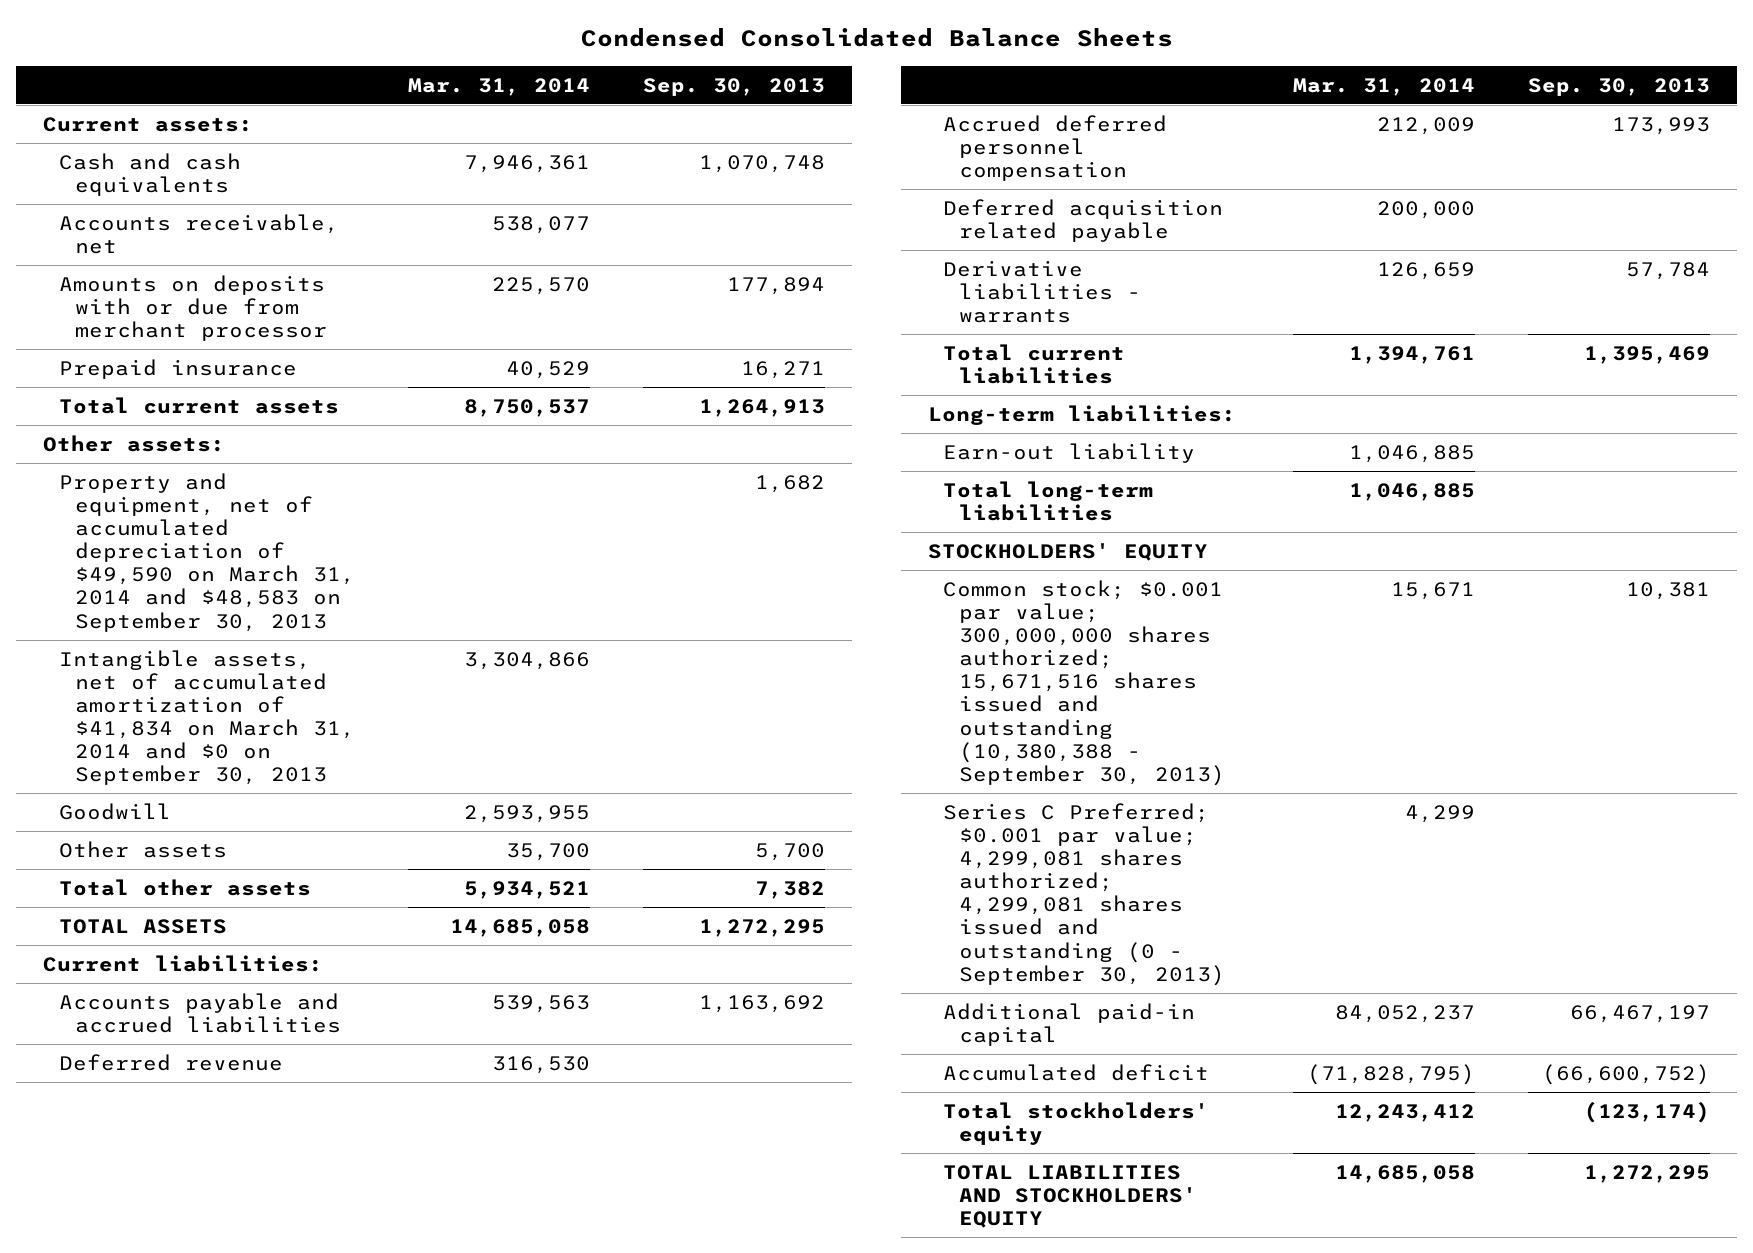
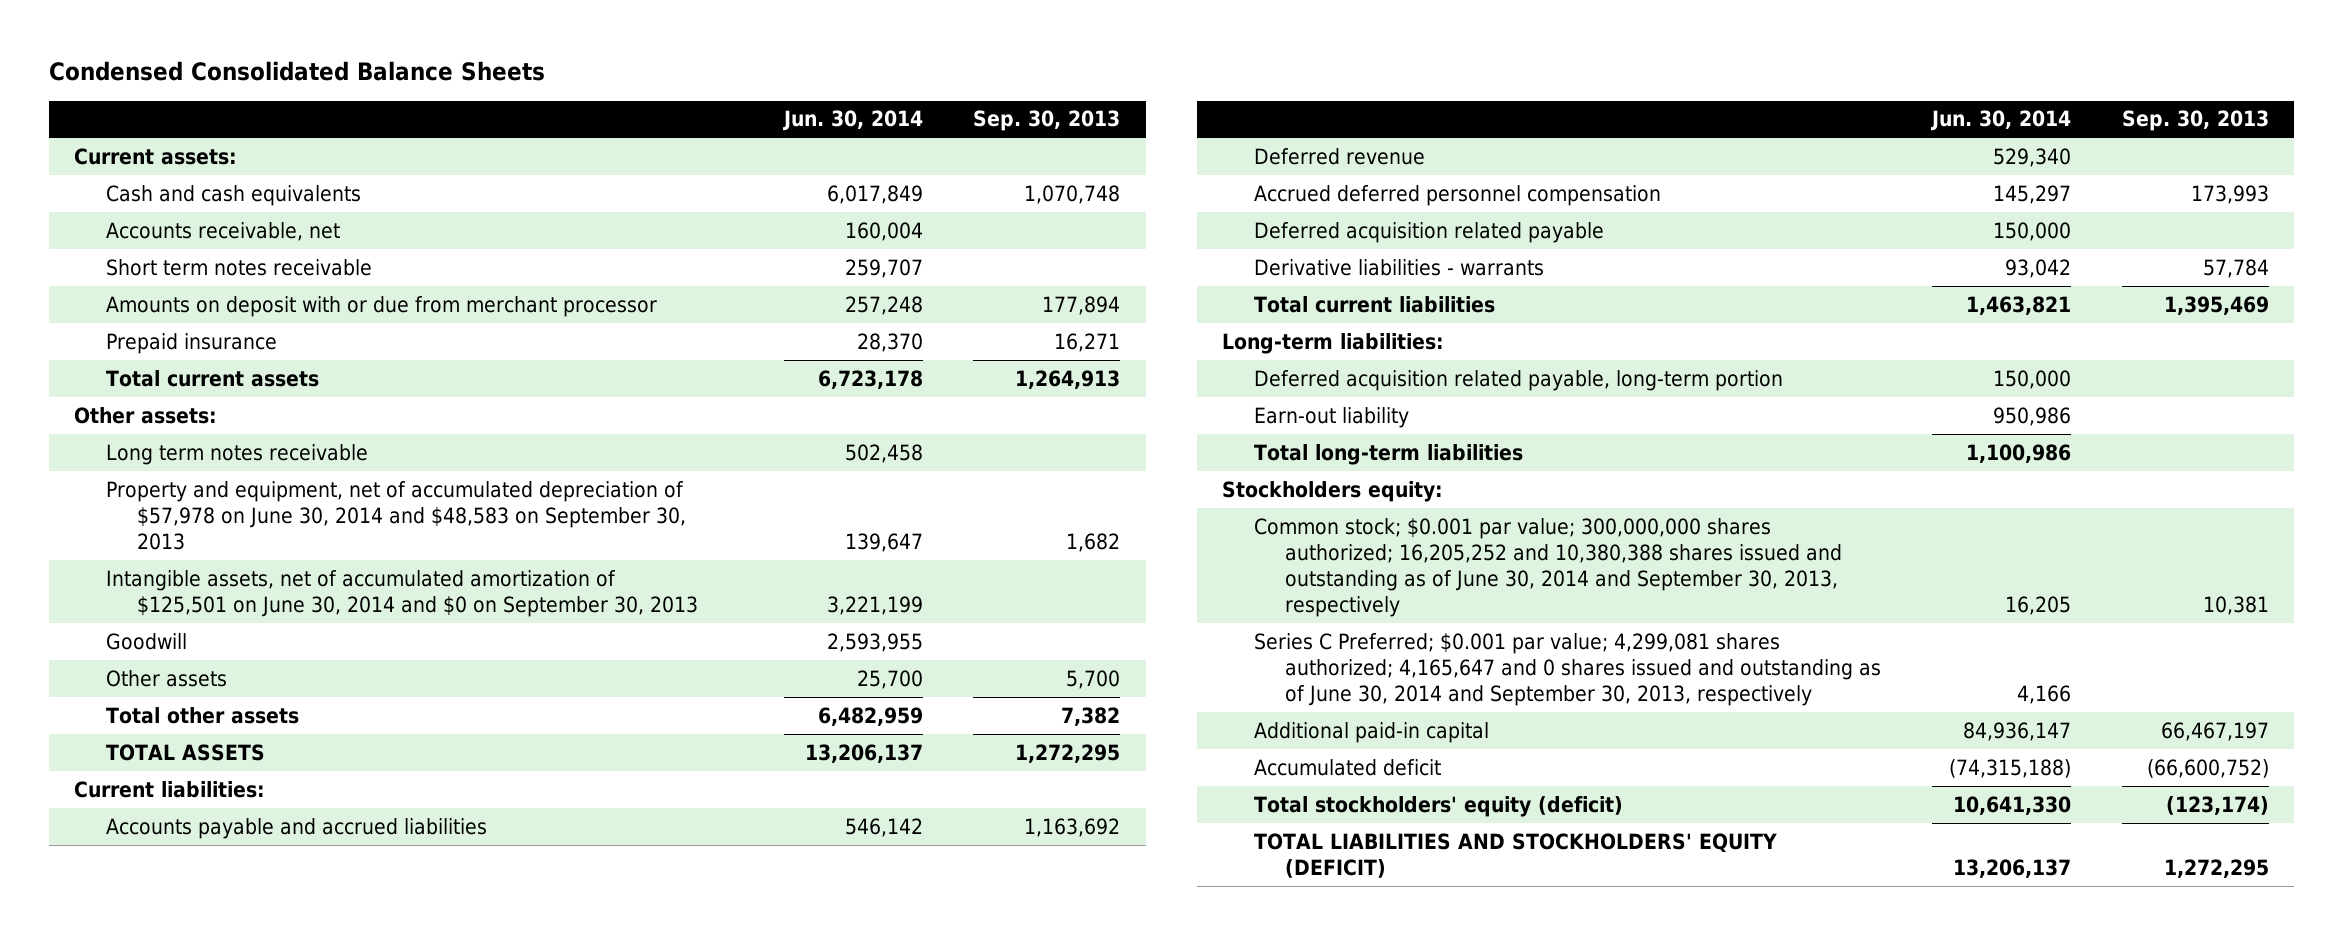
- | Mar. 31, 2014 | Sep. 30, 2013
+ | Jun. 30, 2014 | Sep. 30, 2013
- Amounts on deposits with or due from merchant processor | 225,570 | 177,894
+ Short term notes receivable | 259,707 |
+ Amounts on deposit with or due from merchant processor | 257,248 | 177,894
- Property and equipment, net of accumulated depreciation of $49,590 on March 31, 2014 and $48,583 on September 30, 2013 | | 1,682
- Intangible assets, net of accumulated amortization of $41,834 on March 31, 2014 and $0 on September 30, 2013 | 3,304,866 |
+ Long term notes receivable | 502,458 |
+ Property and equipment, net of accumulated depreciation of $57,978 on June 30, 2014 and $48,583 on September 30, 2013 | 139,647 | 1,682
+ Intangible assets, net of accumulated amortization of $125,501 on June 30, 2014 and $0 on September 30, 2013 | 3,221,199 |
+ Deferred acquisition related payable, long-term portion | 150,000 |
- STOCKHOLDERS' EQUITY
- Common stock; $0.001 par value; 300,000,000 shares authorized; 15,671,516 shares issued and outstanding (10,380,388 - September 30, 2013) | 15,671 | 10,381
- Series C Preferred; $0.001 par value; 4,299,081 shares authorized; 4,299,081 shares issued and outstanding (0 - September 30, 2013) | 4,299 |
+ Stockholders equity:
+ Common stock; $0.001 par value; 300,000,000 shares authorized; 16,205,252 and 10,380,388 shares issued and outstanding as of June 30, 2014 and September 30, 2013, respectively | 16,205 | 10,381
+ Series C Preferred; $0.001 par value; 4,299,081 shares authorized; 4,165,647 and 0 shares issued and outstanding as of June 30, 2014 and September 30, 2013, respectively | 4,166 |
- Total stockholders' equity | 12,243,412 | (123,174)
- TOTAL LIABILITIES AND STOCKHOLDERS' EQUITY | 14,685,058 | 1,272,295
+ Total stockholders' equity (deficit) | 10,641,330 | (123,174)
+ TOTAL LIABILITIES AND STOCKHOLDERS' EQUITY (DEFICIT) | 13,206,137 | 1,272,295

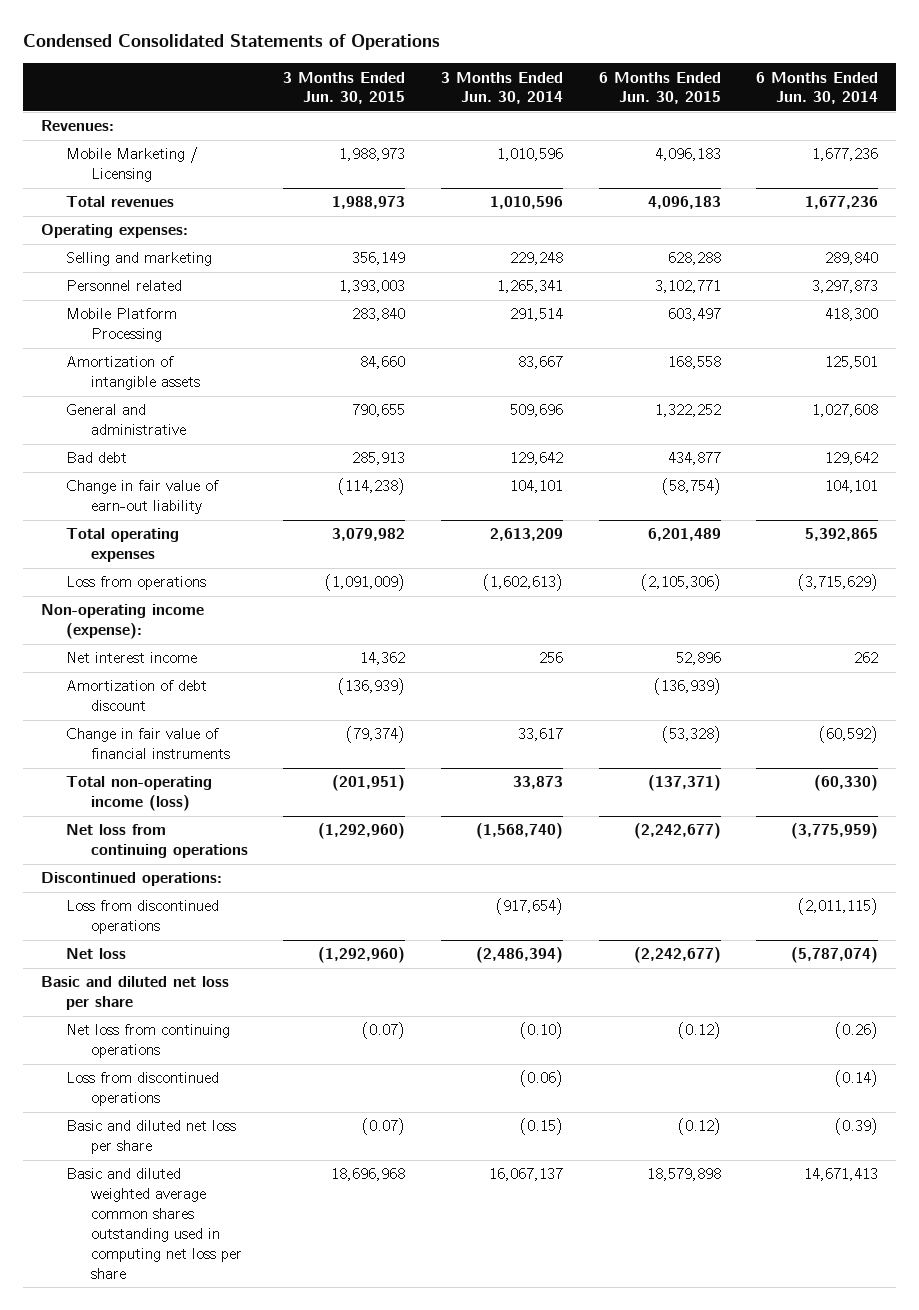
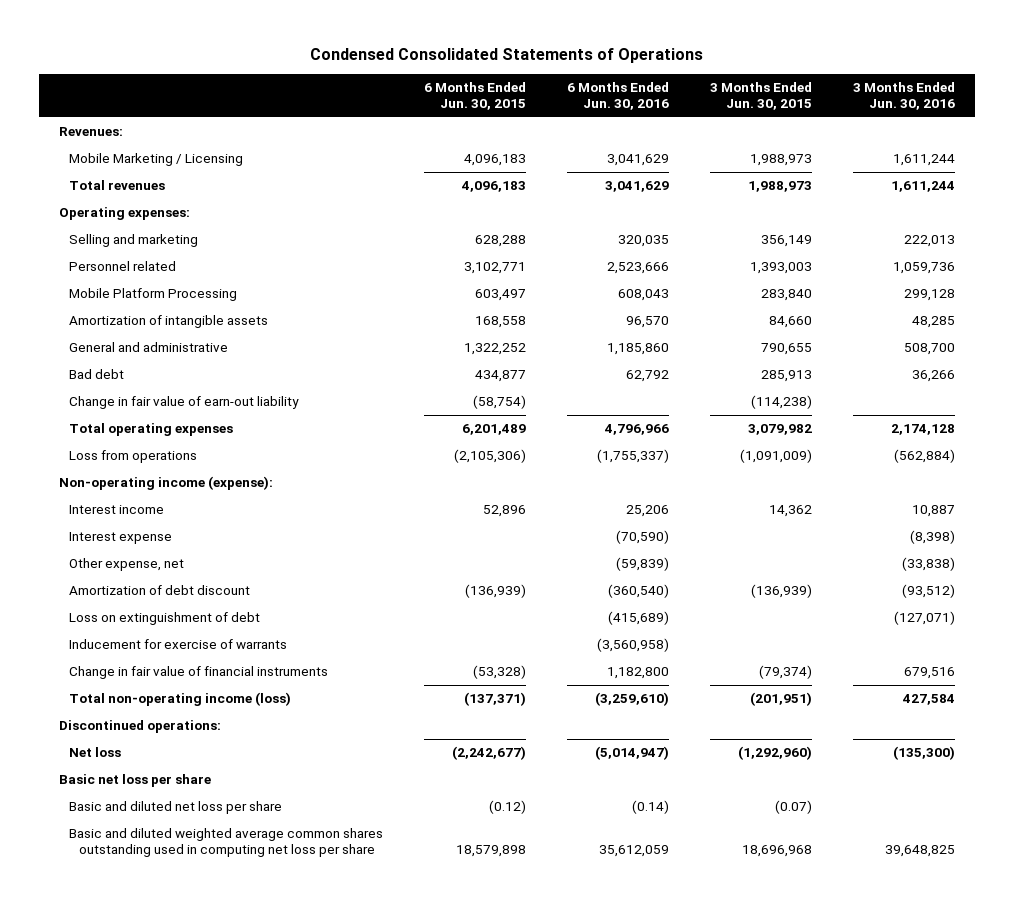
- | 3 Months Ended Jun. 30, 2015 | 3 Months Ended Jun. 30, 2014 | 6 Months Ended Jun. 30, 2015 | 6 Months Ended Jun. 30, 2014
+ | 6 Months Ended Jun. 30, 2015 | 6 Months Ended Jun. 30, 2016 | 3 Months Ended Jun. 30, 2015 | 3 Months Ended Jun. 30, 2016
- Net interest income | 14,362 | 256 | 52,896 | 262
+ Interest income | 52,896 | 25,206 | 14,362 | 10,887
+ Interest expense | | (70,590) | | (8,398)
+ Other expense, net | | (59,839) | | (33,838)
+ Loss on extinguishment of debt | | (415,689) | | (127,071)
+ Inducement for exercise of warrants | | (3,560,958) | |
- Net loss from continuing operations | (1,292,960) | (1,568,740) | (2,242,677) | (3,775,959)
- Loss from discontinued operations | | (917,654) | | (2,011,115)
- Basic and diluted net loss per share
- Net loss from continuing operations | (0.07) | (0.10) | (0.12) | (0.26)
- Loss from discontinued operations | | (0.06) | | (0.14)
+ Basic net loss per share

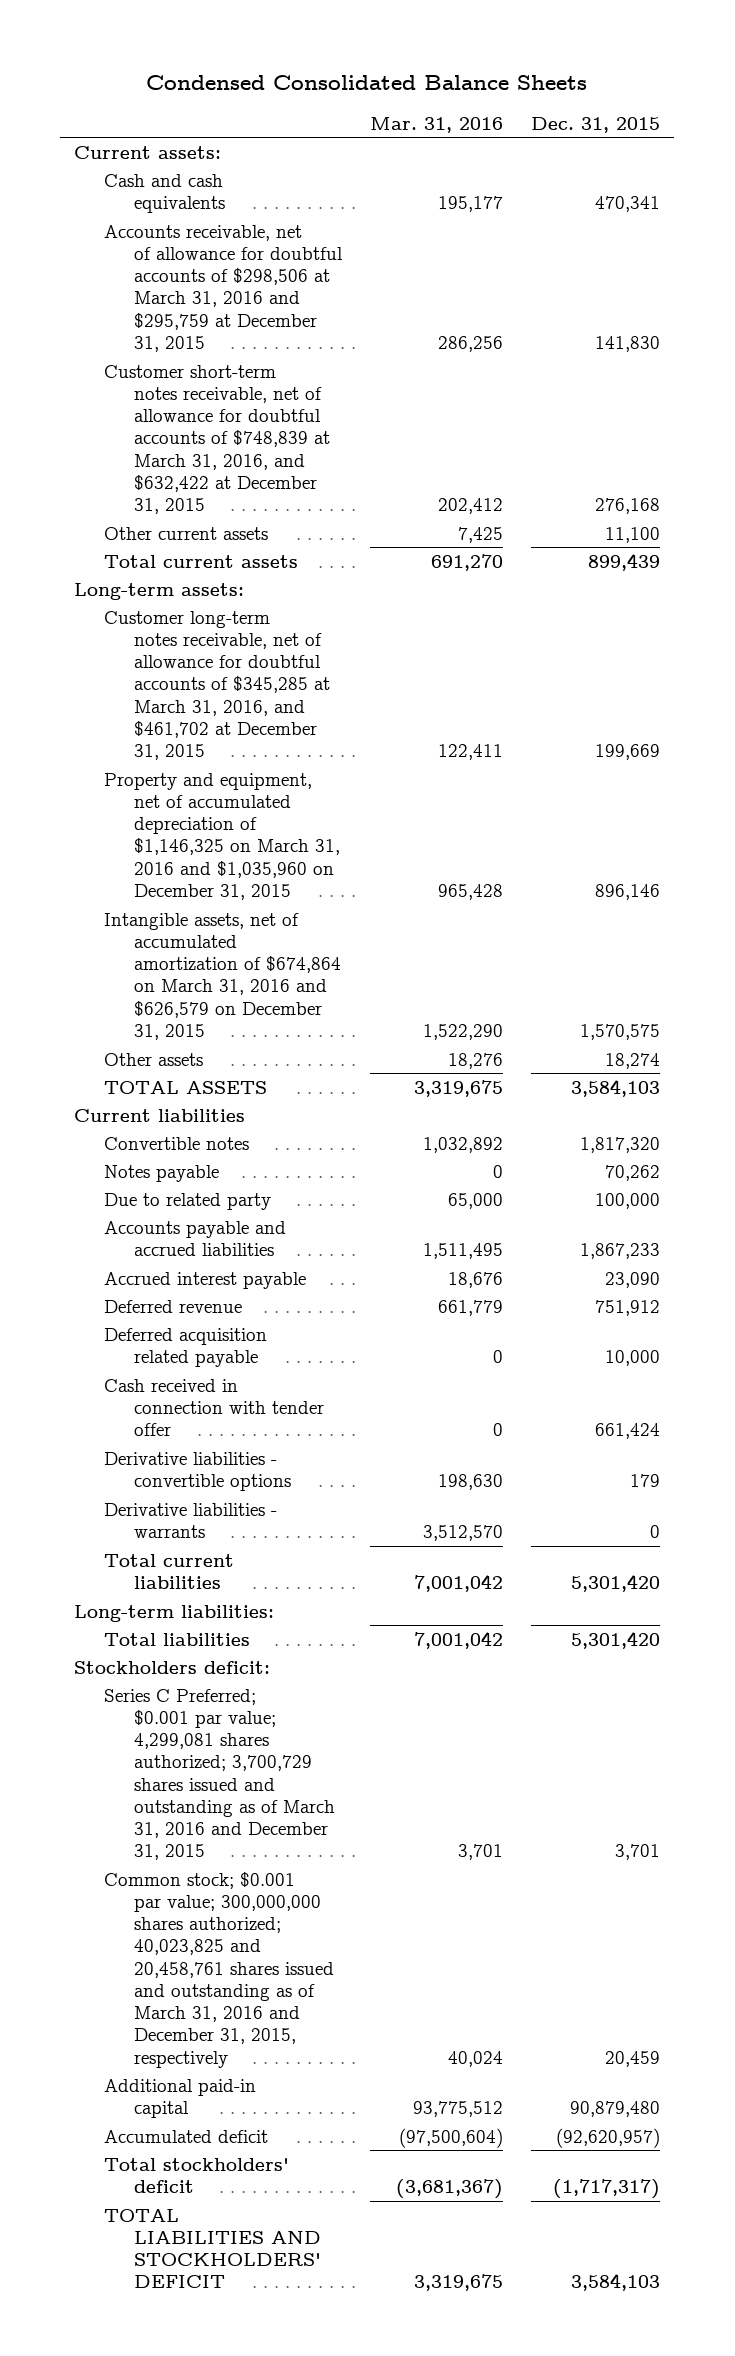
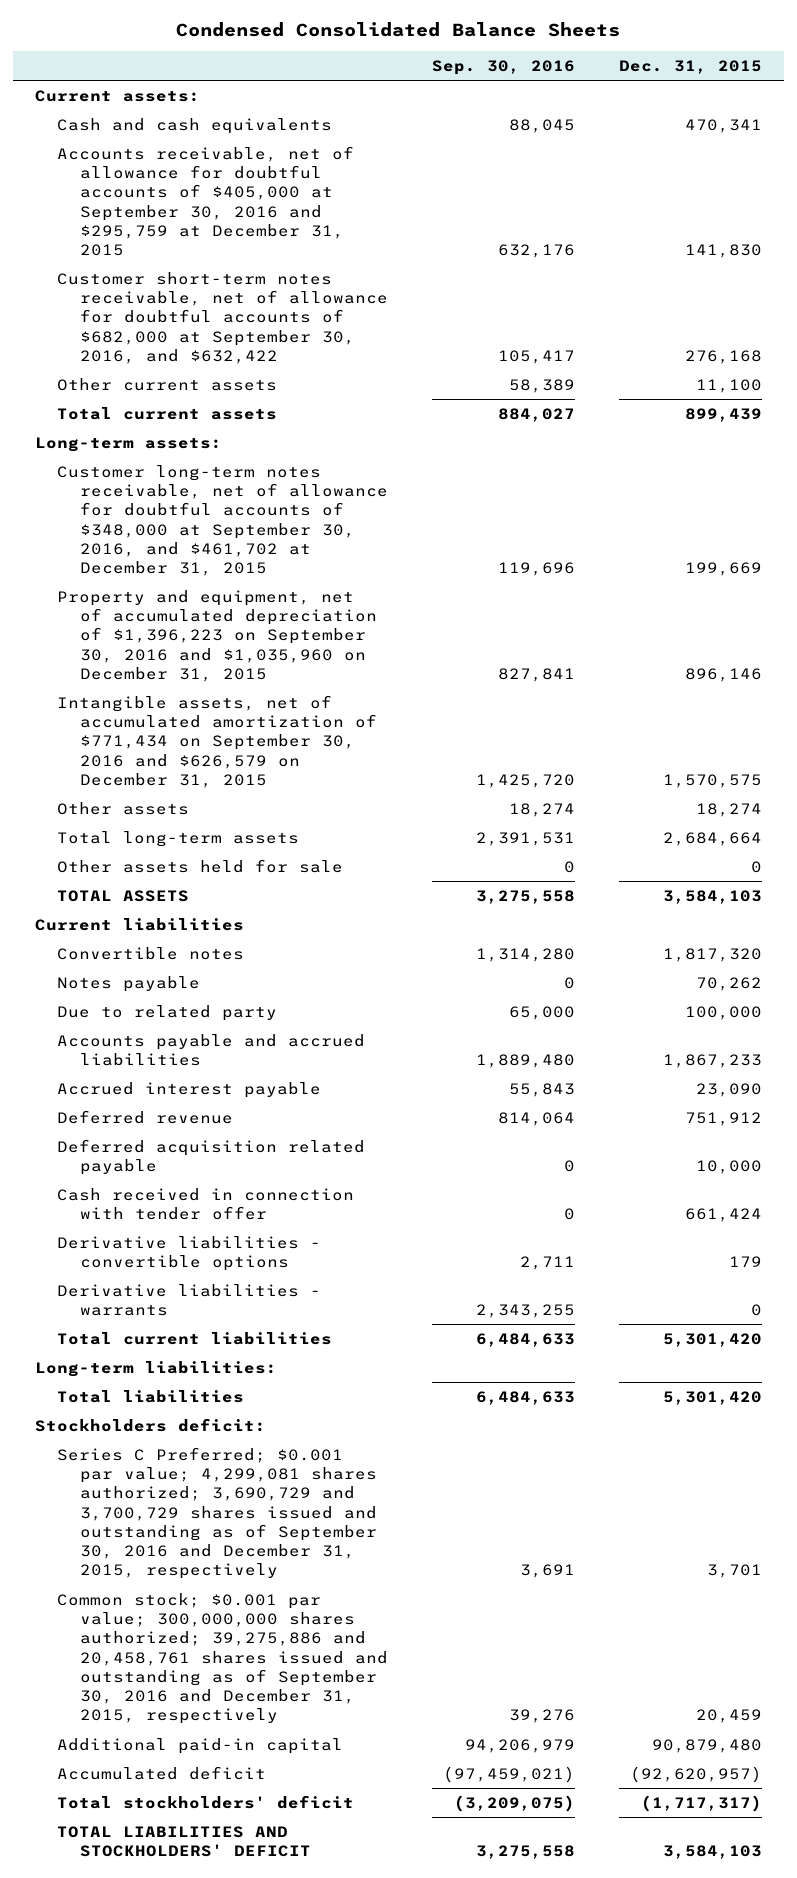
- | Mar. 31, 2016 | Dec. 31, 2015
+ | Sep. 30, 2016 | Dec. 31, 2015
- Accounts receivable, net of allowance for doubtful accounts of $298,506 at March 31, 2016 and $295,759 at December 31, 2015 | 286,256 | 141,830
- Customer short-term notes receivable, net of allowance for doubtful accounts of $748,839 at March 31, 2016, and $632,422 at December 31, 2015 | 202,412 | 276,168
+ Accounts receivable, net of allowance for doubtful accounts of $405,000 at September 30, 2016 and $295,759 at December 31, 2015 | 632,176 | 141,830
+ Customer short-term notes receivable, net of allowance for doubtful accounts of $682,000 at September 30, 2016, and $632,422 | 105,417 | 276,168
- Customer long-term notes receivable, net of allowance for doubtful accounts of $345,285 at March 31, 2016, and $461,702 at December 31, 2015 | 122,411 | 199,669
- Property and equipment, net of accumulated depreciation of $1,146,325 on March 31, 2016 and $1,035,960 on December 31, 2015 | 965,428 | 896,146
- Intangible assets, net of accumulated amortization of $674,864 on March 31, 2016 and $626,579 on December 31, 2015 | 1,522,290 | 1,570,575
+ Customer long-term notes receivable, net of allowance for doubtful accounts of $348,000 at September 30, 2016, and $461,702 at December 31, 2015 | 119,696 | 199,669
+ Property and equipment, net of accumulated depreciation of $1,396,223 on September 30, 2016 and $1,035,960 on December 31, 2015 | 827,841 | 896,146
+ Intangible assets, net of accumulated amortization of $771,434 on September 30, 2016 and $626,579 on December 31, 2015 | 1,425,720 | 1,570,575
+ Total long-term assets | 2,391,531 | 2,684,664
+ Other assets held for sale | 0 | 0
- Series C Preferred; $0.001 par value; 4,299,081 shares authorized; 3,700,729 shares issued and outstanding as of March 31, 2016 and December 31, 2015 | 3,701 | 3,701
- Common stock; $0.001 par value; 300,000,000 shares authorized; 40,023,825 and 20,458,761 shares issued and outstanding as of March 31, 2016 and December 31, 2015, respectively | 40,024 | 20,459
+ Series C Preferred; $0.001 par value; 4,299,081 shares authorized; 3,690,729 and 3,700,729 shares issued and outstanding as of September 30, 2016 and December 31, 2015, respectively | 3,691 | 3,701
+ Common stock; $0.001 par value; 300,000,000 shares authorized; 39,275,886 and 20,458,761 shares issued and outstanding as of September 30, 2016 and December 31, 2015, respectively | 39,276 | 20,459

